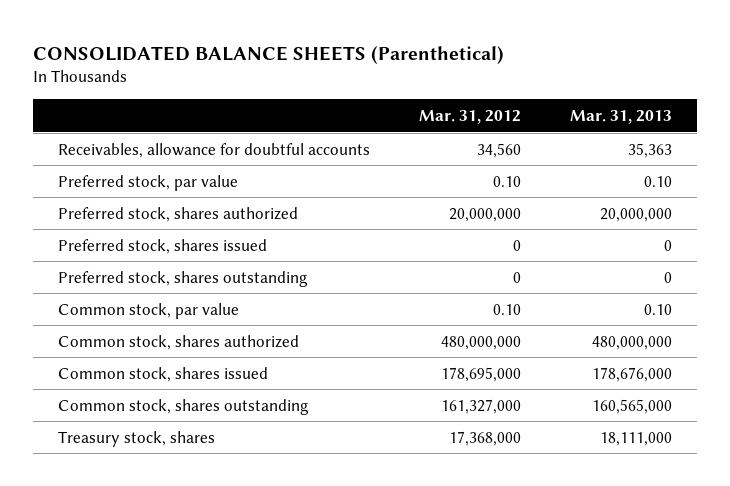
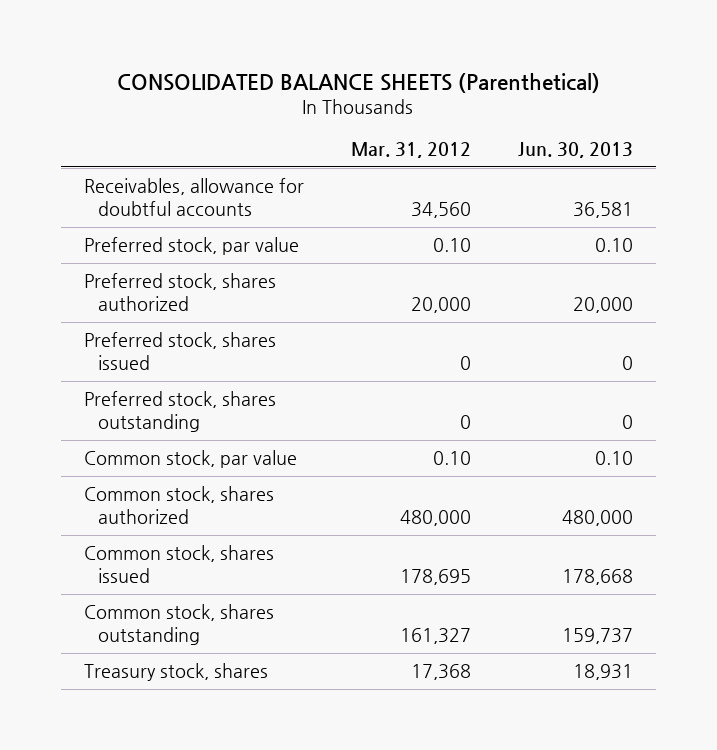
- | Mar. 31, 2012 | Mar. 31, 2013
+ | Mar. 31, 2012 | Jun. 30, 2013
- Preferred stock, shares authorized | 20,000,000 | 20,000,000
+ Preferred stock, shares authorized | 20,000 | 20,000
- Common stock, shares authorized | 480,000,000 | 480,000,000
- Common stock, shares issued | 178,695,000 | 178,676,000
- Common stock, shares outstanding | 161,327,000 | 160,565,000
- Treasury stock, shares | 17,368,000 | 18,111,000
+ Common stock, shares authorized | 480,000 | 480,000
+ Common stock, shares issued | 178,695 | 178,668
+ Common stock, shares outstanding | 161,327 | 159,737
+ Treasury stock, shares | 17,368 | 18,931

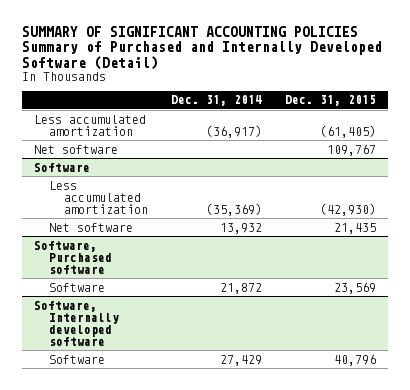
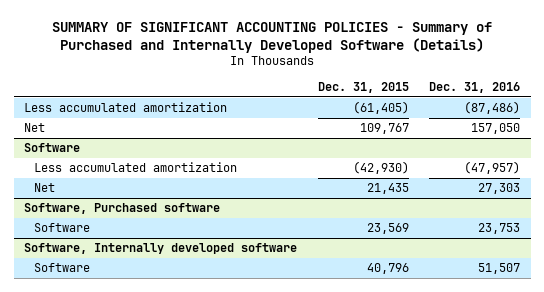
- SUMMARY OF SIGNIFICANT ACCOUNTING POLICIES Summary of Purchased and Internally Developed Software (Detail)
+ SUMMARY OF SIGNIFICANT ACCOUNTING POLICIES - Summary of Purchased and Internally Developed Software (Details)
- | Dec. 31, 2014 | Dec. 31, 2015
+ | Dec. 31, 2015 | Dec. 31, 2016
- Net software | | 109,767
+ Net | 109,767 | 157,050
@ Software
- Net software | 13,932 | 21,435
+ Net | 21,435 | 27,303

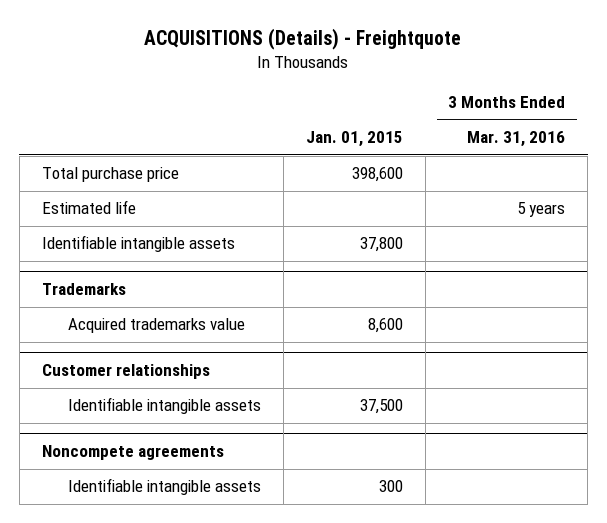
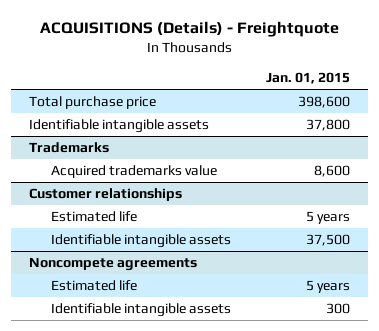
- | Jan. 01, 2015 | 3 Months Ended Mar. 31, 2016
+ | Jan. 01, 2015
- Estimated life | | 5 years
@ Customer relationships
+ Estimated life | 5 years
@ Noncompete agreements
+ Estimated life | 5 years

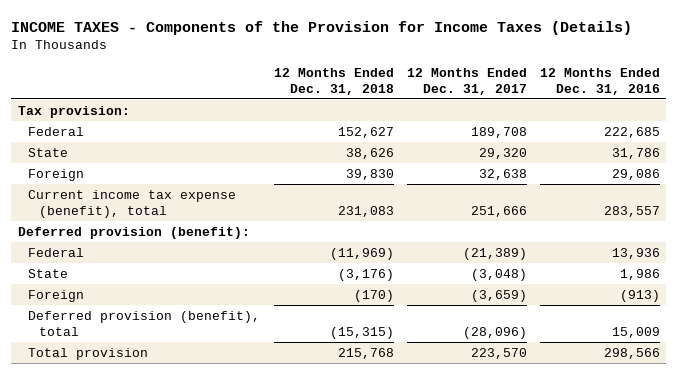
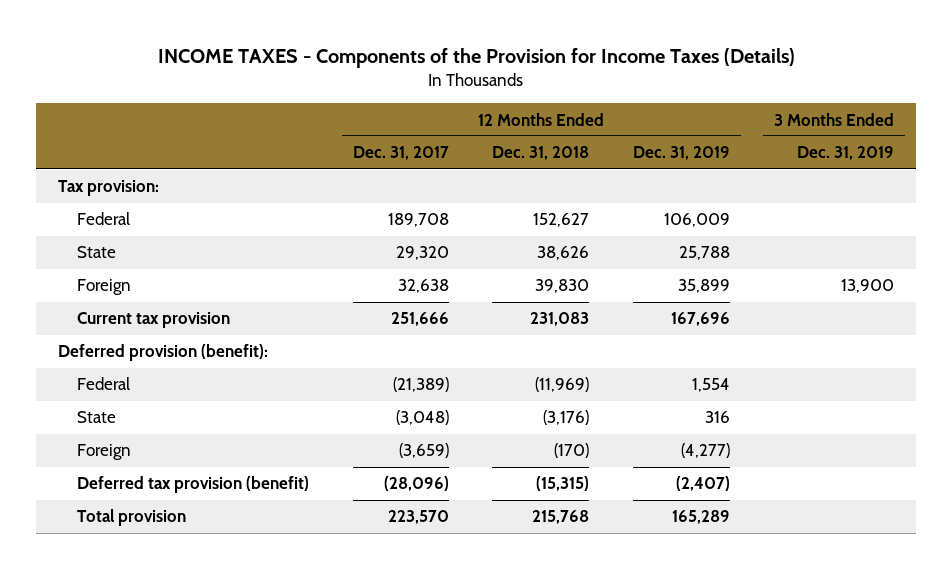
- | 12 Months Ended Dec. 31, 2018 | 12 Months Ended Dec. 31, 2017 | 12 Months Ended Dec. 31, 2016
+ | 12 Months Ended Dec. 31, 2017 | 12 Months Ended Dec. 31, 2018 | 12 Months Ended Dec. 31, 2019 | 3 Months Ended Dec. 31, 2019
- Current income tax expense (benefit), total | 231,083 | 251,666 | 283,557
+ Current tax provision | 251,666 | 231,083 | 167,696 |
- Deferred provision (benefit), total | (15,315) | (28,096) | 15,009
+ Deferred tax provision (benefit) | (28,096) | (15,315) | (2,407) |

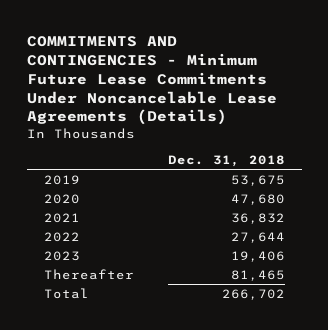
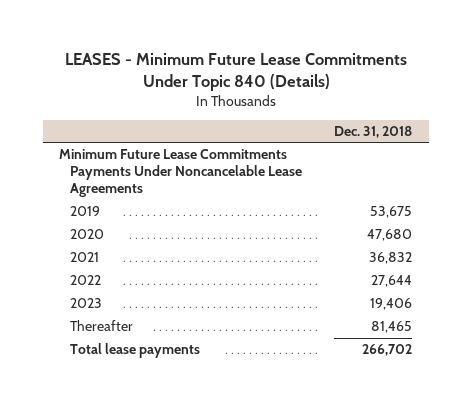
- COMMITMENTS AND CONTINGENCIES - Minimum Future Lease Commitments Under Noncancelable Lease Agreements (Details)
+ LEASES - Minimum Future Lease Commitments Under Topic 840 (Details)
+ Minimum Future Lease Commitments Payments Under Noncancelable Lease Agreements
- Total | 266,702
+ Total lease payments | 266,702

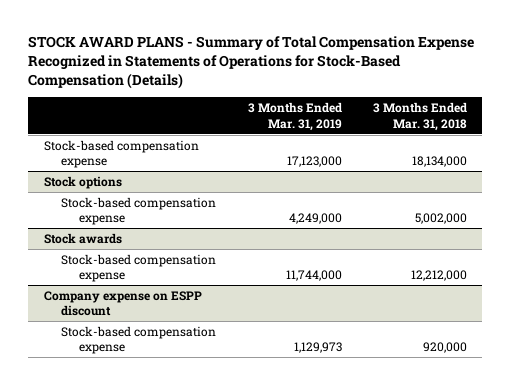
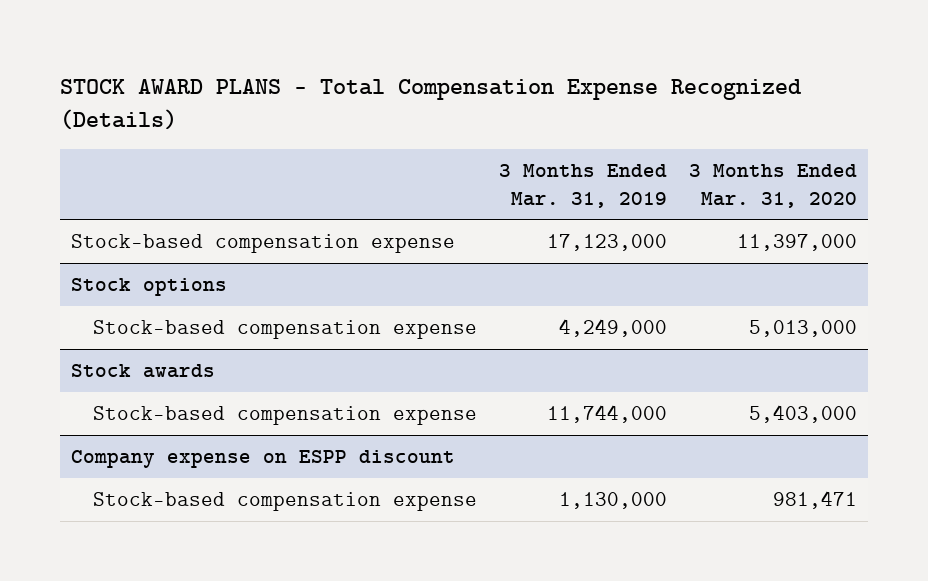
- STOCK AWARD PLANS - Summary of Total Compensation Expense Recognized in Statements of Operations for Stock-Based Compensation (Details)
+ STOCK AWARD PLANS - Total Compensation Expense Recognized (Details)
- | 3 Months Ended Mar. 31, 2019 | 3 Months Ended Mar. 31, 2018
+ | 3 Months Ended Mar. 31, 2019 | 3 Months Ended Mar. 31, 2020
@ Company expense on ESPP discount
- Stock-based compensation expense | 1,129,973 | 920,000
+ Stock-based compensation expense | 1,130,000 | 981,471

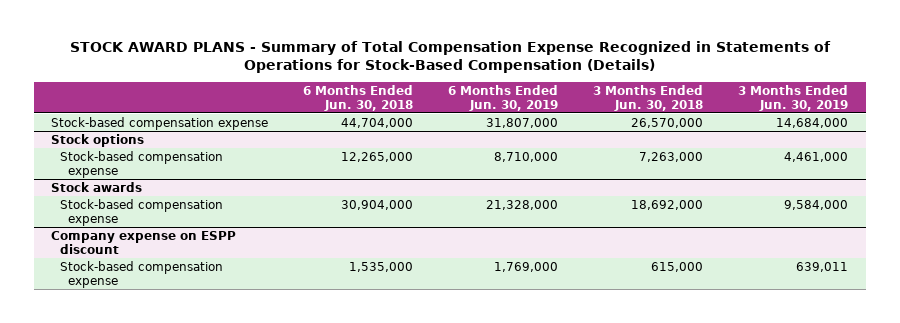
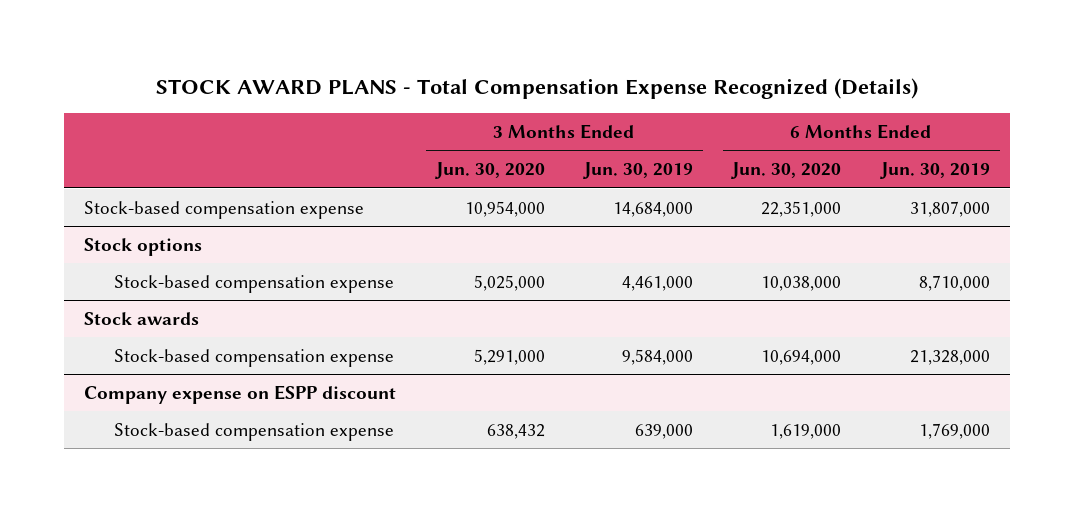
- STOCK AWARD PLANS - Summary of Total Compensation Expense Recognized in Statements of Operations for Stock-Based Compensation (Details)
+ STOCK AWARD PLANS - Total Compensation Expense Recognized (Details)
- | 6 Months Ended Jun. 30, 2018 | 6 Months Ended Jun. 30, 2019 | 3 Months Ended Jun. 30, 2018 | 3 Months Ended Jun. 30, 2019
+ | 3 Months Ended Jun. 30, 2020 | 3 Months Ended Jun. 30, 2019 | 6 Months Ended Jun. 30, 2020 | 6 Months Ended Jun. 30, 2019
@ Company expense on ESPP discount
- Stock-based compensation expense | 1,535,000 | 1,769,000 | 615,000 | 639,011
+ Stock-based compensation expense | 638,432 | 639,000 | 1,619,000 | 1,769,000

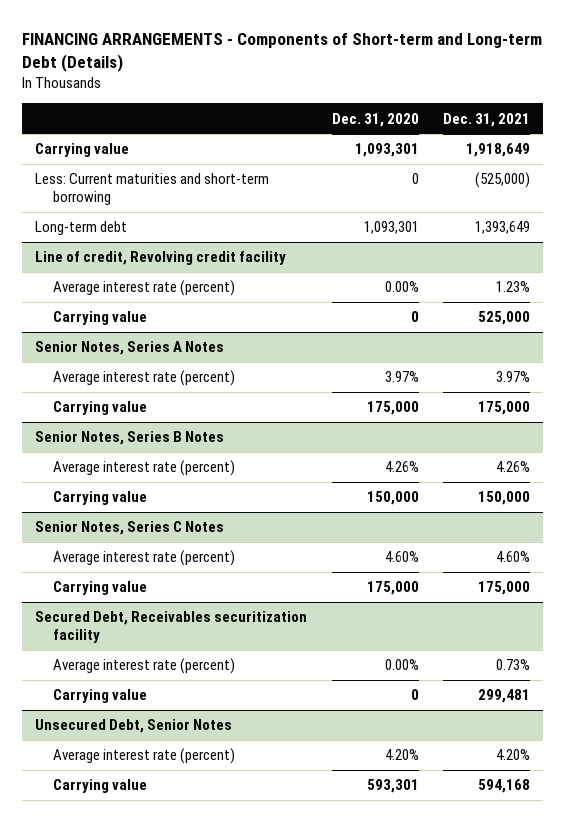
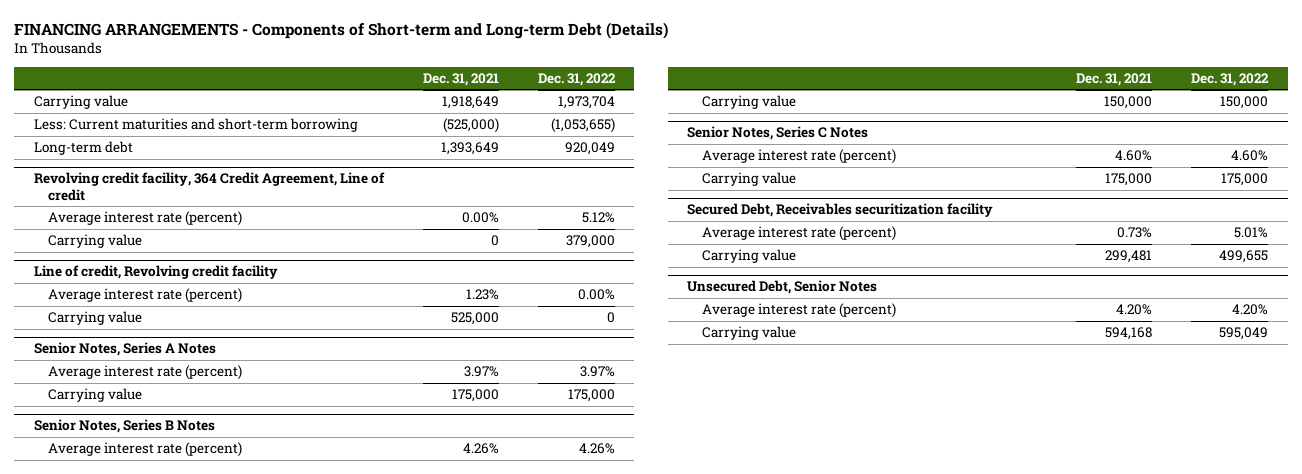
- | Dec. 31, 2020 | Dec. 31, 2021
+ | Dec. 31, 2021 | Dec. 31, 2022
+ Revolving credit facility, 364 Credit Agreement, Line of credit
+ Average interest rate (percent) | 0.00% | 5.12%
+ Carrying value | 0 | 379,000

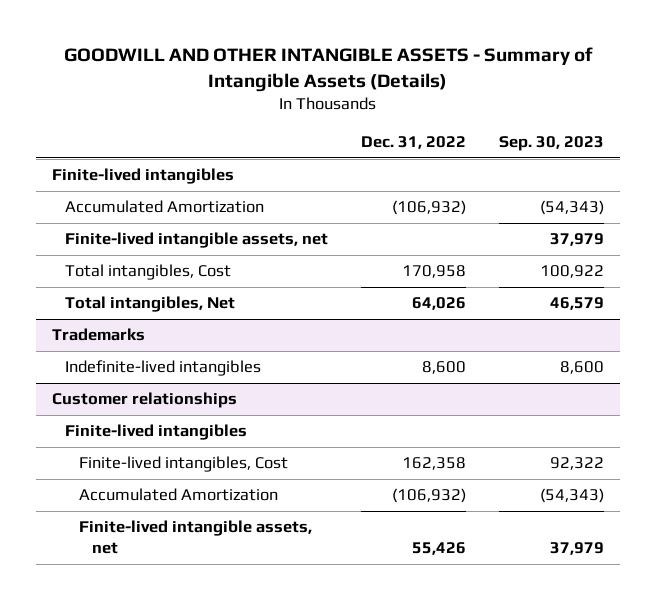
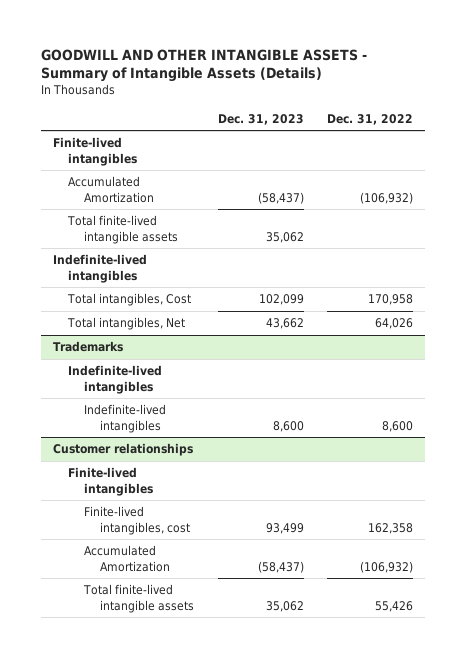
- | Dec. 31, 2022 | Sep. 30, 2023
+ | Dec. 31, 2023 | Dec. 31, 2022
- Finite-lived intangible assets, net | | 37,979
+ Total finite-lived intangible assets | 35,062 |
+ Indefinite-lived intangibles
@ Trademarks
+ Indefinite-lived intangibles
@ Customer relationships
- Finite-lived intangibles, Cost | 162,358 | 92,322
+ Finite-lived intangibles, cost | 93,499 | 162,358
- Finite-lived intangible assets, net | 55,426 | 37,979
+ Total finite-lived intangible assets | 35,062 | 55,426

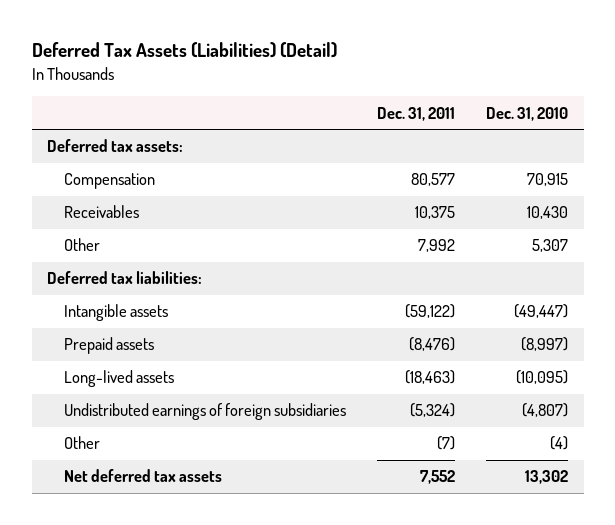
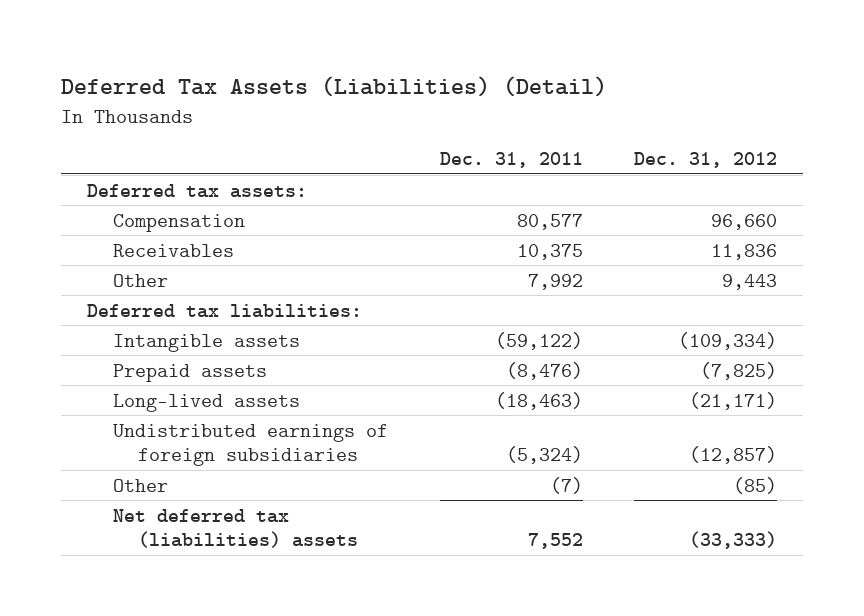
- | Dec. 31, 2011 | Dec. 31, 2010
+ | Dec. 31, 2011 | Dec. 31, 2012
- Net deferred tax assets | 7,552 | 13,302
+ Net deferred tax (liabilities) assets | 7,552 | (33,333)

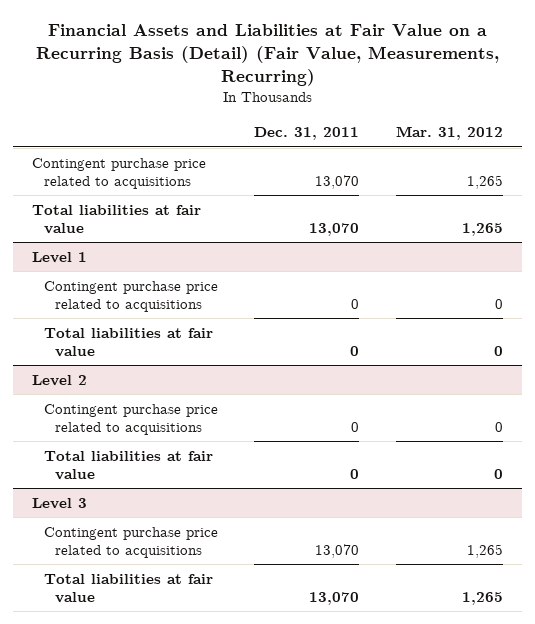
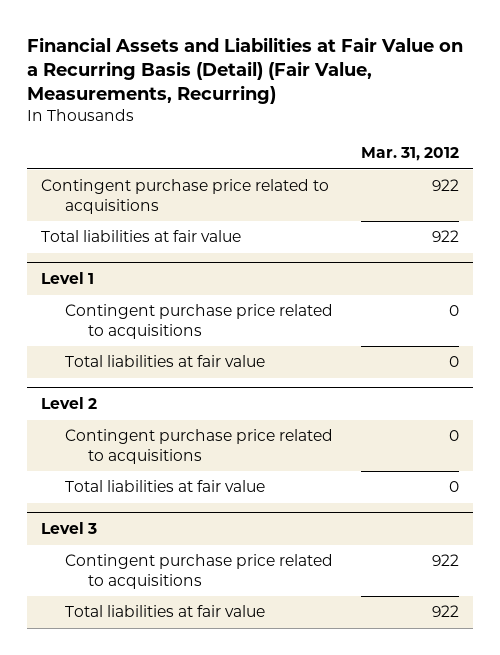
- | Dec. 31, 2011 | Mar. 31, 2012
+ | Mar. 31, 2012
- Contingent purchase price related to acquisitions | 13,070 | 1,265
- Total liabilities at fair value | 13,070 | 1,265
+ Contingent purchase price related to acquisitions | 922
+ Total liabilities at fair value | 922
@ Level 3
- Contingent purchase price related to acquisitions | 13,070 | 1,265
- Total liabilities at fair value | 13,070 | 1,265
+ Contingent purchase price related to acquisitions | 922
+ Total liabilities at fair value | 922

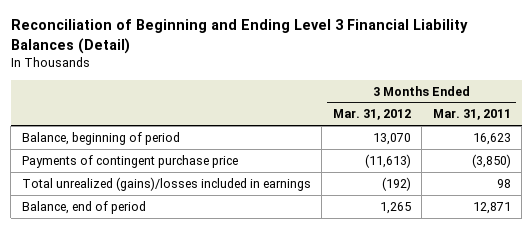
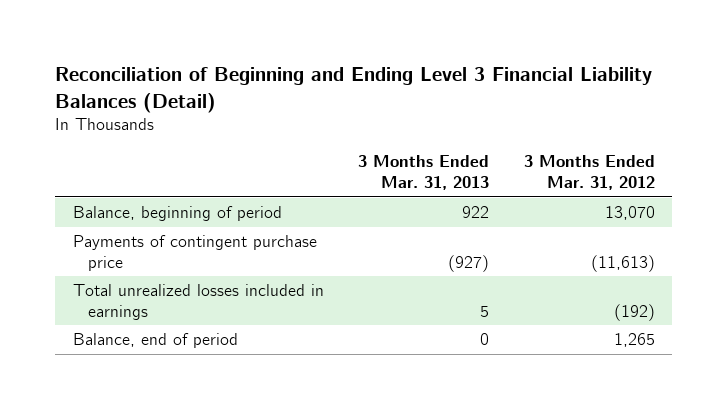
- | 3 Months Ended Mar. 31, 2012 | 3 Months Ended Mar. 31, 2011
+ | 3 Months Ended Mar. 31, 2013 | 3 Months Ended Mar. 31, 2012
- Total unrealized (gains)/losses included in earnings | (192) | 98
+ Total unrealized losses included in earnings | 5 | (192)

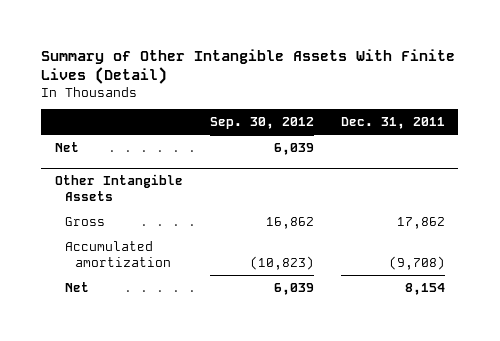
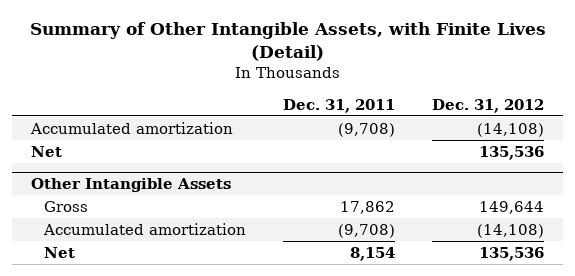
- Summary of Other Intangible Assets With Finite Lives (Detail)
+ Summary of Other Intangible Assets, with Finite Lives (Detail)
- | Sep. 30, 2012 | Dec. 31, 2011
+ | Dec. 31, 2011 | Dec. 31, 2012
+ Accumulated amortization | (9,708) | (14,108)

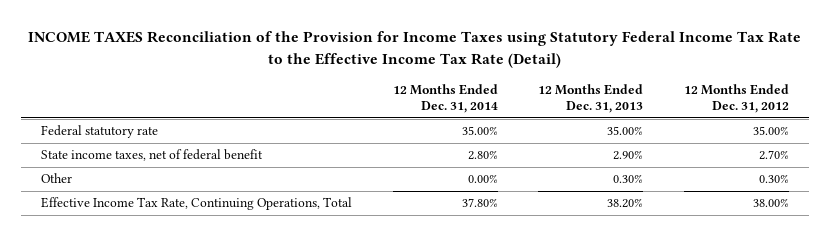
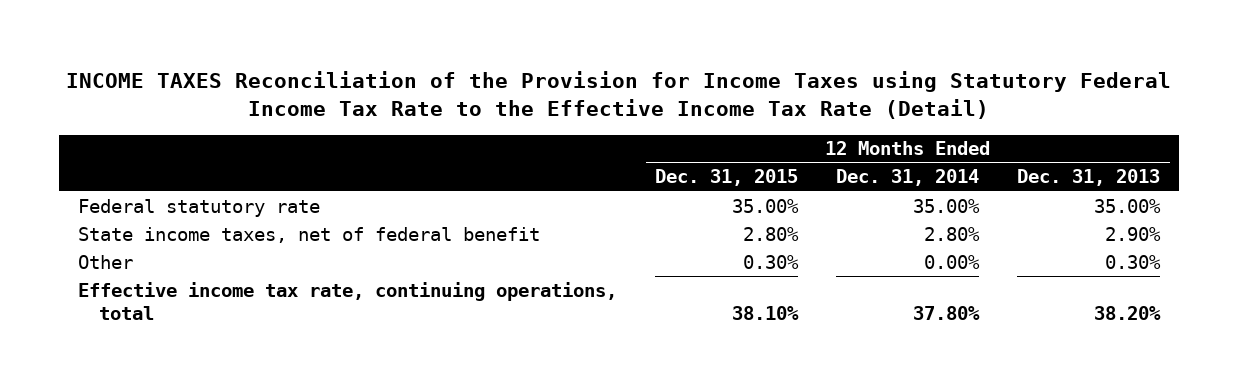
- | 12 Months Ended Dec. 31, 2014 | 12 Months Ended Dec. 31, 2013 | 12 Months Ended Dec. 31, 2012
+ | 12 Months Ended Dec. 31, 2015 | 12 Months Ended Dec. 31, 2014 | 12 Months Ended Dec. 31, 2013
- Effective Income Tax Rate, Continuing Operations, Total | 37.80% | 38.20% | 38.00%
+ Effective income tax rate, continuing operations, total | 38.10% | 37.80% | 38.20%

